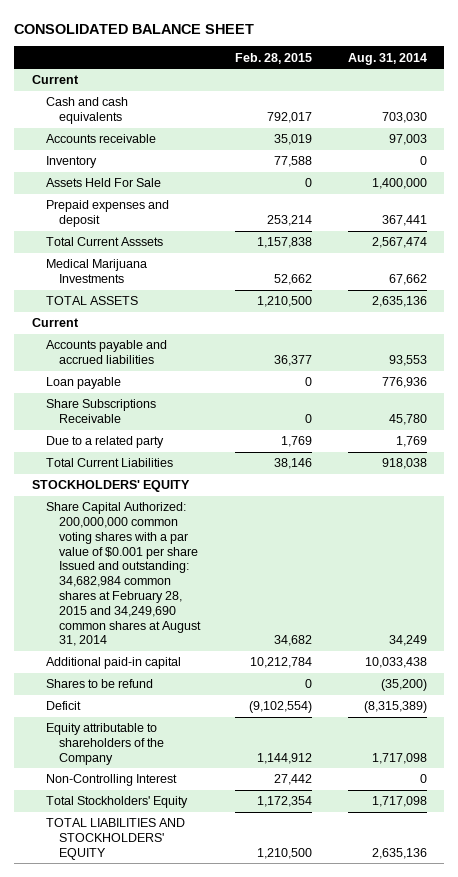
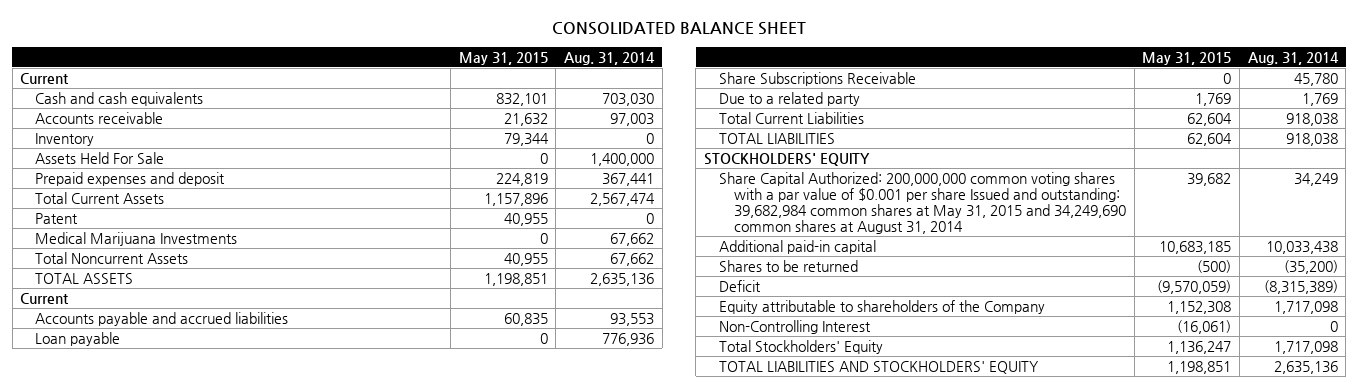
- | Feb. 28, 2015 | Aug. 31, 2014
+ | May 31, 2015 | Aug. 31, 2014
- Total Current Asssets | 1,157,838 | 2,567,474
+ Total Current Assets | 1,157,896 | 2,567,474
+ Patent | 40,955 | 0
+ Total Noncurrent Assets | 40,955 | 67,662
+ TOTAL LIABILITIES | 62,604 | 918,038
- Share Capital Authorized: 200,000,000 common voting shares with a par value of $0.001 per share Issued and outstanding: 34,682,984 common shares at February 28, 2015 and 34,249,690 common shares at August 31, 2014 | 34,682 | 34,249
+ Share Capital Authorized: 200,000,000 common voting shares with a par value of $0.001 per share Issued and outstanding: 39,682,984 common shares at May 31, 2015 and 34,249,690 common shares at August 31, 2014 | 39,682 | 34,249
- Shares to be refund | 0 | (35,200)
+ Shares to be returned | (500) | (35,200)

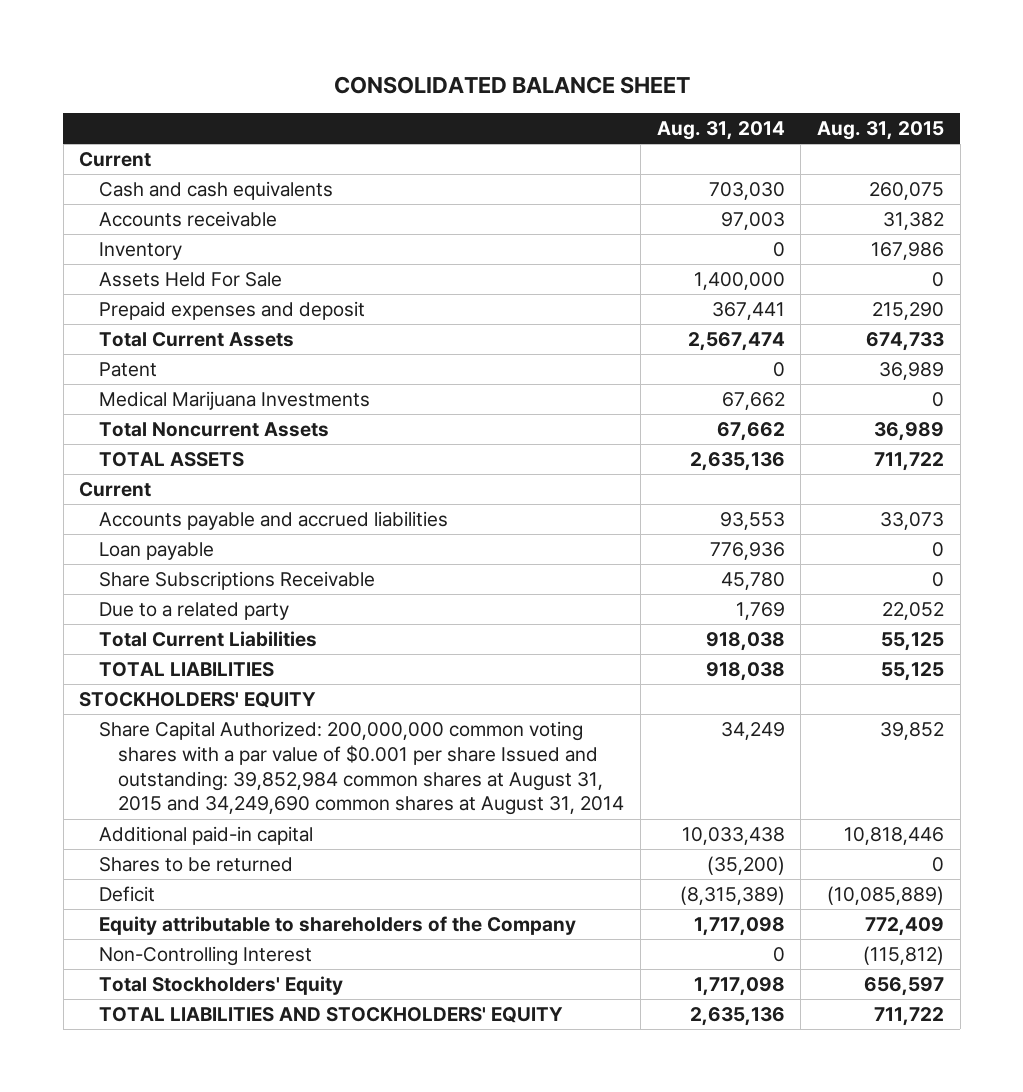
- | May 31, 2015 | Aug. 31, 2014
+ | Aug. 31, 2014 | Aug. 31, 2015
- Share Capital Authorized: 200,000,000 common voting shares with a par value of $0.001 per share Issued and outstanding: 39,682,984 common shares at May 31, 2015 and 34,249,690 common shares at August 31, 2014 | 39,682 | 34,249
+ Share Capital Authorized: 200,000,000 common voting shares with a par value of $0.001 per share Issued and outstanding: 39,852,984 common shares at August 31, 2015 and 34,249,690 common shares at August 31, 2014 | 34,249 | 39,852

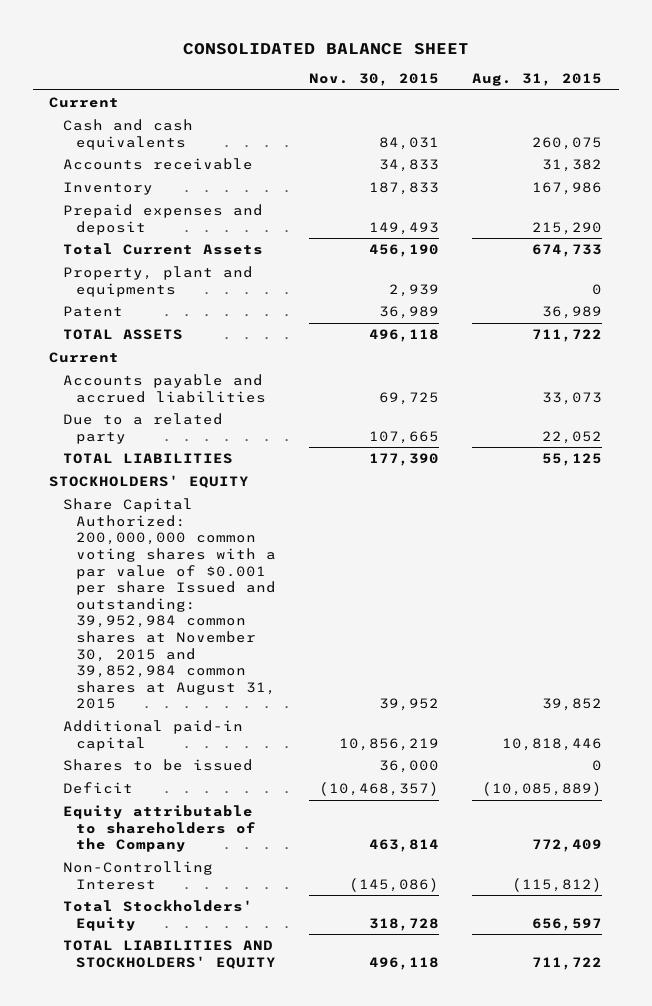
- | Aug. 31, 2014 | Aug. 31, 2015
+ | Nov. 30, 2015 | Aug. 31, 2015
- Assets Held For Sale | 1,400,000 | 0
+ Property, plant and equipments | 2,939 | 0
- Medical Marijuana Investments | 67,662 | 0
- Total Noncurrent Assets | 67,662 | 36,989
- Loan payable | 776,936 | 0
- Share Subscriptions Receivable | 45,780 | 0
- Total Current Liabilities | 918,038 | 55,125
- Share Capital Authorized: 200,000,000 common voting shares with a par value of $0.001 per share Issued and outstanding: 39,852,984 common shares at August 31, 2015 and 34,249,690 common shares at August 31, 2014 | 34,249 | 39,852
+ Share Capital Authorized: 200,000,000 common voting shares with a par value of $0.001 per share Issued and outstanding: 39,952,984 common shares at November 30, 2015 and 39,852,984 common shares at August 31, 2015 | 39,952 | 39,852
- Shares to be returned | (35,200) | 0
+ Shares to be issued | 36,000 | 0

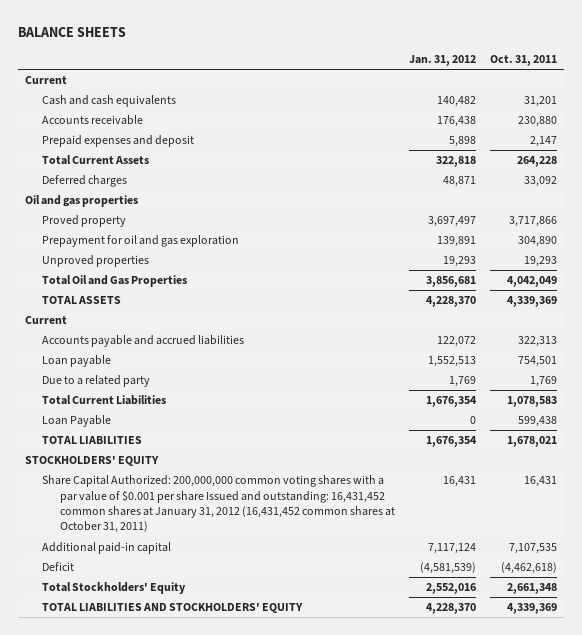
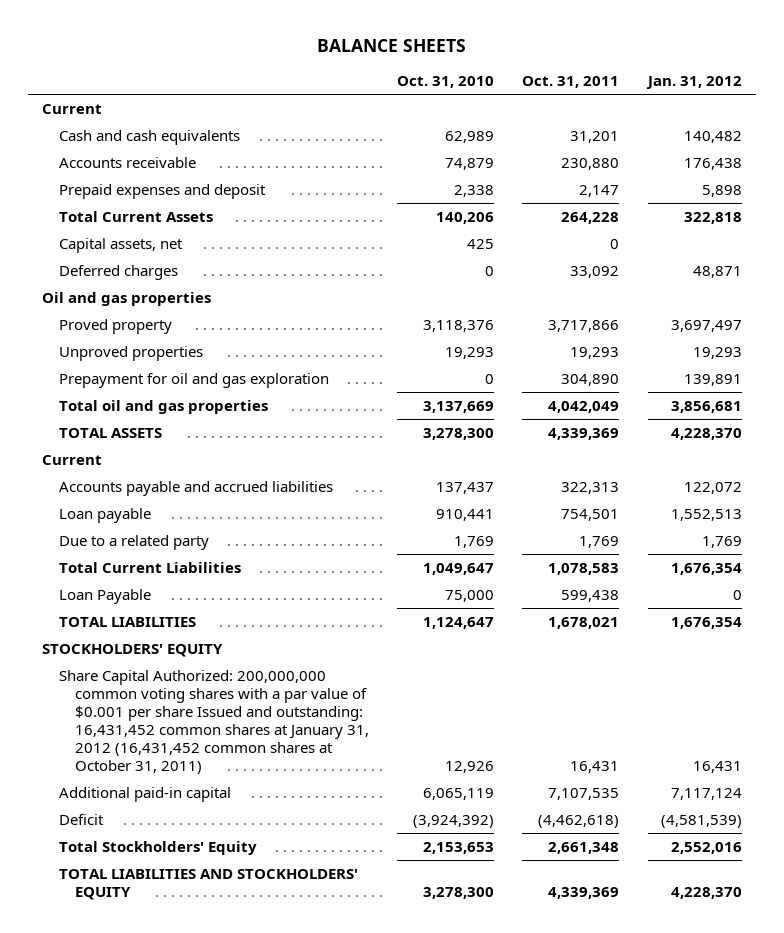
- | Jan. 31, 2012 | Oct. 31, 2011
+ | Oct. 31, 2010 | Oct. 31, 2011 | Jan. 31, 2012
+ Capital assets, net | 425 | 0 |
- Total Oil and Gas Properties | 3,856,681 | 4,042,049
moved down: Prepayment for oil and gas exploration | 0 | 304,890 | 139,891
+ Total oil and gas properties | 3,137,669 | 4,042,049 | 3,856,681

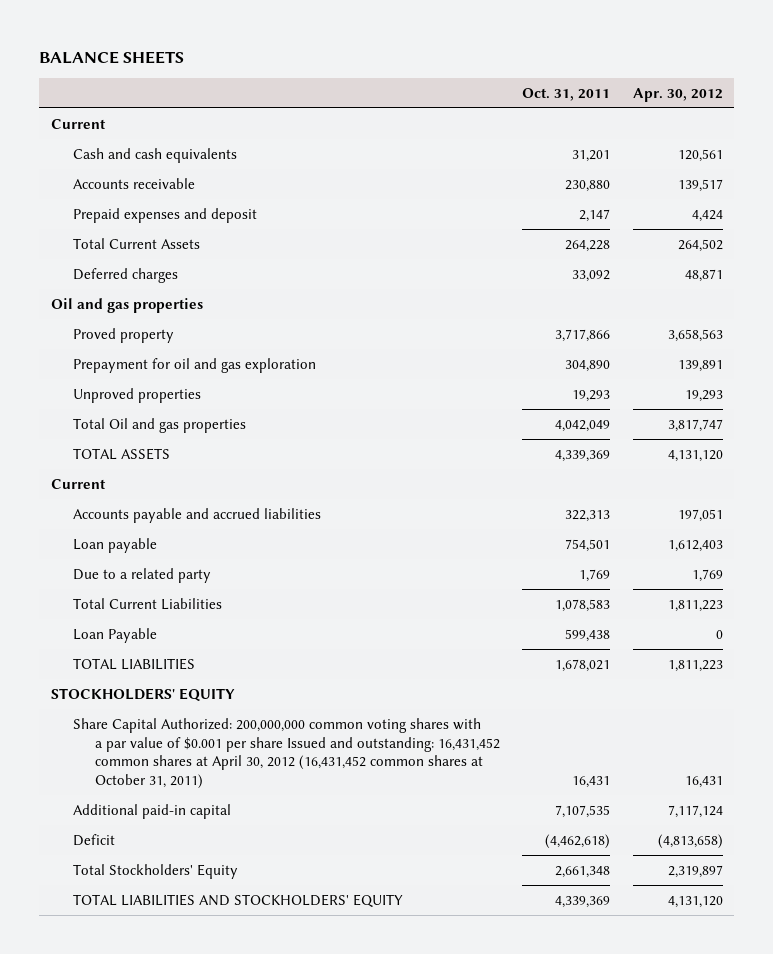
- | Oct. 31, 2010 | Oct. 31, 2011 | Jan. 31, 2012
+ | Oct. 31, 2011 | Apr. 30, 2012
- Capital assets, net | 425 | 0 |
- Total oil and gas properties | 3,137,669 | 4,042,049 | 3,856,681
moved down: Unproved properties | 19,293 | 19,293
+ Total Oil and gas properties | 4,042,049 | 3,817,747
- Share Capital Authorized: 200,000,000 common voting shares with a par value of $0.001 per share Issued and outstanding: 16,431,452 common shares at January 31, 2012 (16,431,452 common shares at October 31, 2011) | 12,926 | 16,431 | 16,431
+ Share Capital Authorized: 200,000,000 common voting shares with a par value of $0.001 per share Issued and outstanding: 16,431,452 common shares at April 30, 2012 (16,431,452 common shares at October 31, 2011) | 16,431 | 16,431

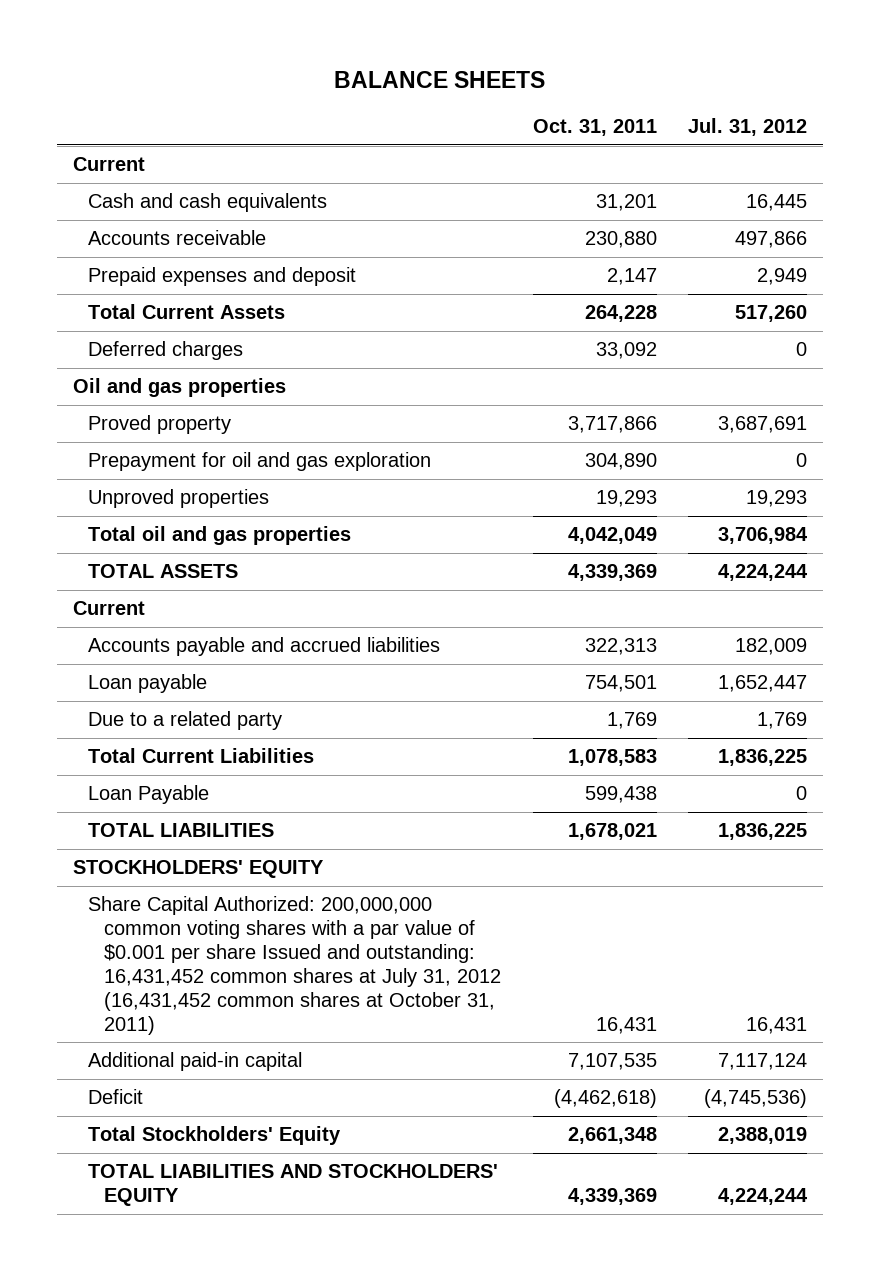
- | Oct. 31, 2011 | Apr. 30, 2012
+ | Oct. 31, 2011 | Jul. 31, 2012
- Total Oil and gas properties | 4,042,049 | 3,817,747
+ Total oil and gas properties | 4,042,049 | 3,706,984
- Share Capital Authorized: 200,000,000 common voting shares with a par value of $0.001 per share Issued and outstanding: 16,431,452 common shares at April 30, 2012 (16,431,452 common shares at October 31, 2011) | 16,431 | 16,431
+ Share Capital Authorized: 200,000,000 common voting shares with a par value of $0.001 per share Issued and outstanding: 16,431,452 common shares at July 31, 2012 (16,431,452 common shares at October 31, 2011) | 16,431 | 16,431

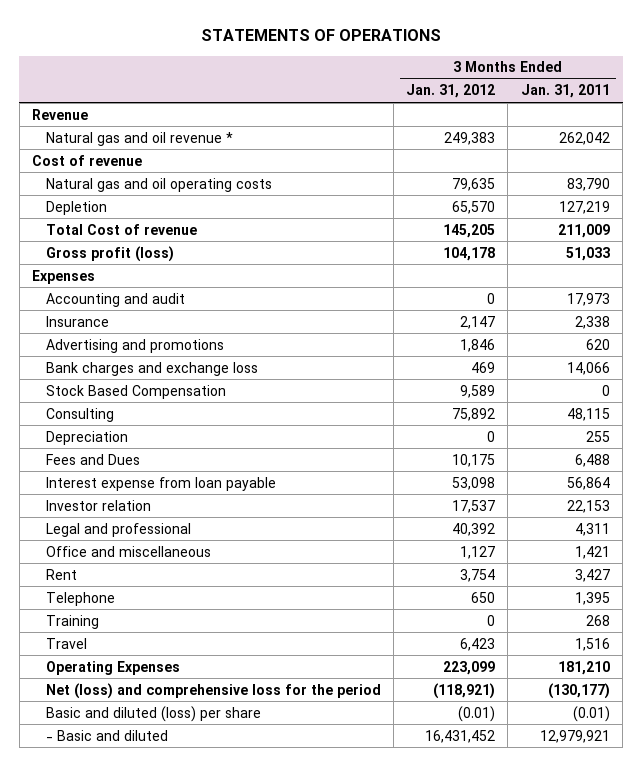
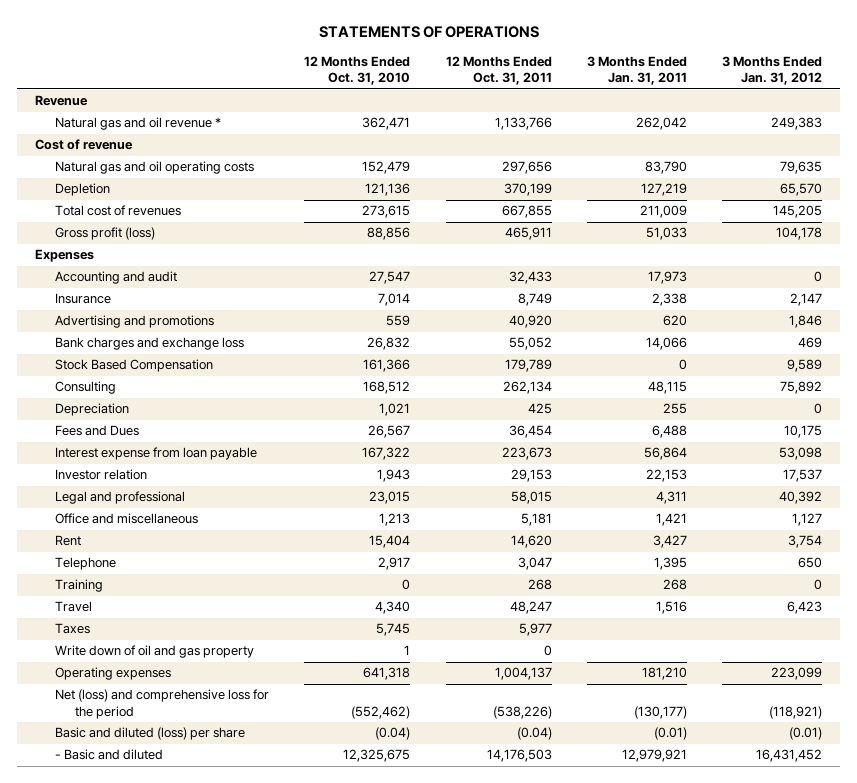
- | 3 Months Ended Jan. 31, 2012 | 3 Months Ended Jan. 31, 2011
+ | 12 Months Ended Oct. 31, 2010 | 12 Months Ended Oct. 31, 2011 | 3 Months Ended Jan. 31, 2011 | 3 Months Ended Jan. 31, 2012
- Total Cost of revenue | 145,205 | 211,009
+ Total cost of revenues | 273,615 | 667,855 | 211,009 | 145,205
- Operating Expenses | 223,099 | 181,210
+ Taxes | 5,745 | 5,977 | |
+ Write down of oil and gas property | 1 | 0 | |
+ Operating expenses | 641,318 | 1,004,137 | 181,210 | 223,099

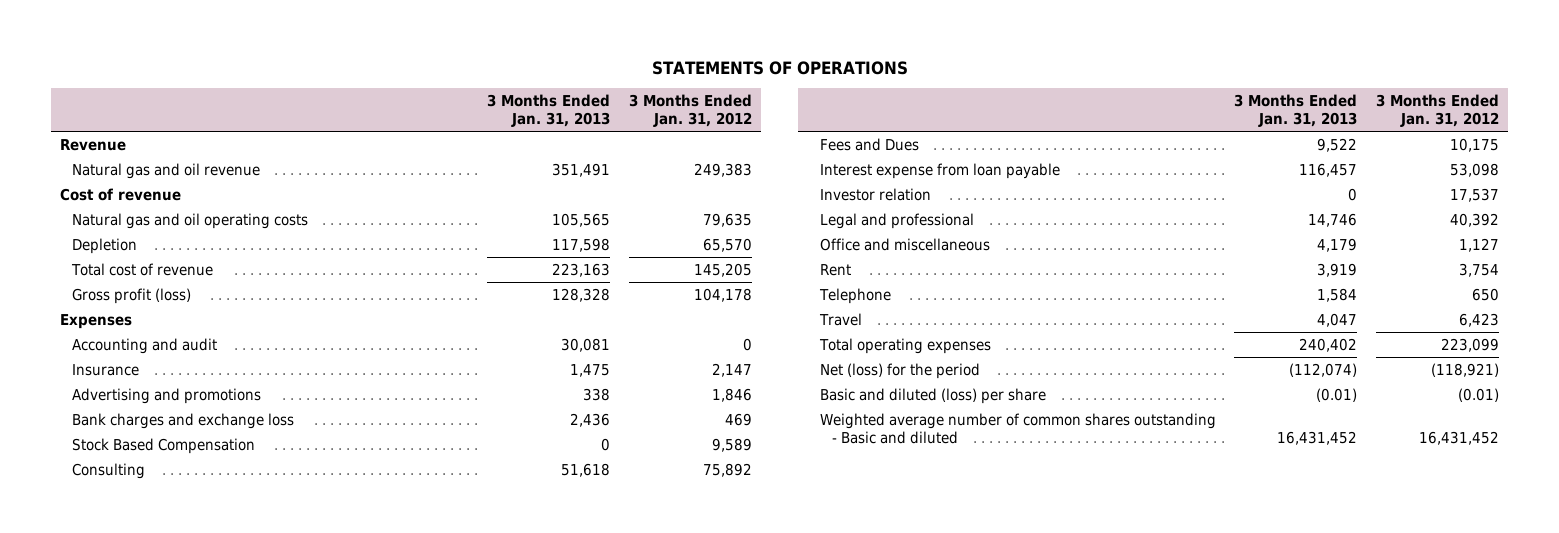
- | 12 Months Ended Oct. 31, 2010 | 12 Months Ended Oct. 31, 2011 | 3 Months Ended Jan. 31, 2011 | 3 Months Ended Jan. 31, 2012
+ | 3 Months Ended Jan. 31, 2013 | 3 Months Ended Jan. 31, 2012
- Natural gas and oil revenue * | 362,471 | 1,133,766 | 262,042 | 249,383
+ Natural gas and oil revenue | 351,491 | 249,383
- Total cost of revenues | 273,615 | 667,855 | 211,009 | 145,205
+ Total cost of revenue | 223,163 | 145,205
- Depreciation | 1,021 | 425 | 255 | 0
- Training | 0 | 268 | 268 | 0
- Taxes | 5,745 | 5,977 | |
- Write down of oil and gas property | 1 | 0 | |
- Operating expenses | 641,318 | 1,004,137 | 181,210 | 223,099
- Net (loss) and comprehensive loss for the period | (552,462) | (538,226) | (130,177) | (118,921)
+ Total operating expenses | 240,402 | 223,099
+ Net (loss) for the period | (112,074) | (118,921)
- - Basic and diluted | 12,325,675 | 14,176,503 | 12,979,921 | 16,431,452
+ Weighted average number of common shares outstanding - Basic and diluted | 16,431,452 | 16,431,452

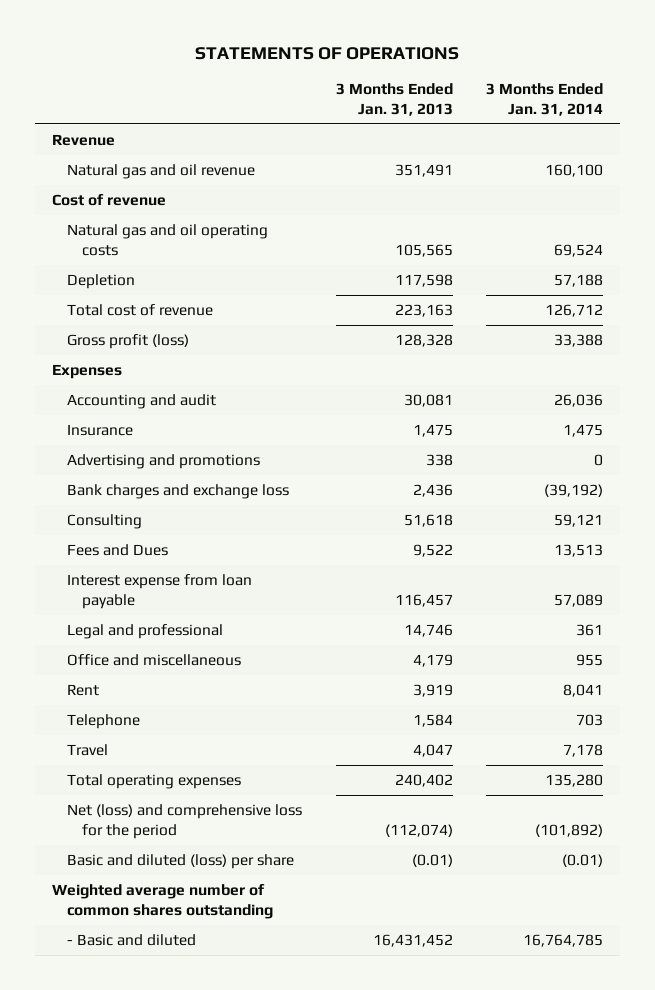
- | 3 Months Ended Jan. 31, 2013 | 3 Months Ended Jan. 31, 2012
+ | 3 Months Ended Jan. 31, 2013 | 3 Months Ended Jan. 31, 2014
- Stock Based Compensation | 0 | 9,589
- Investor relation | 0 | 17,537
- Net (loss) for the period | (112,074) | (118,921)
+ Net (loss) and comprehensive loss for the period | (112,074) | (101,892)
- Weighted average number of common shares outstanding - Basic and diluted | 16,431,452 | 16,431,452
+ Weighted average number of common shares outstanding
+ - Basic and diluted | 16,431,452 | 16,764,785

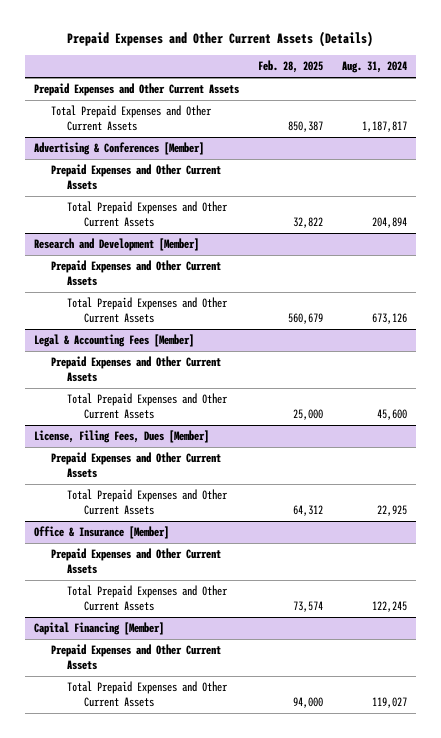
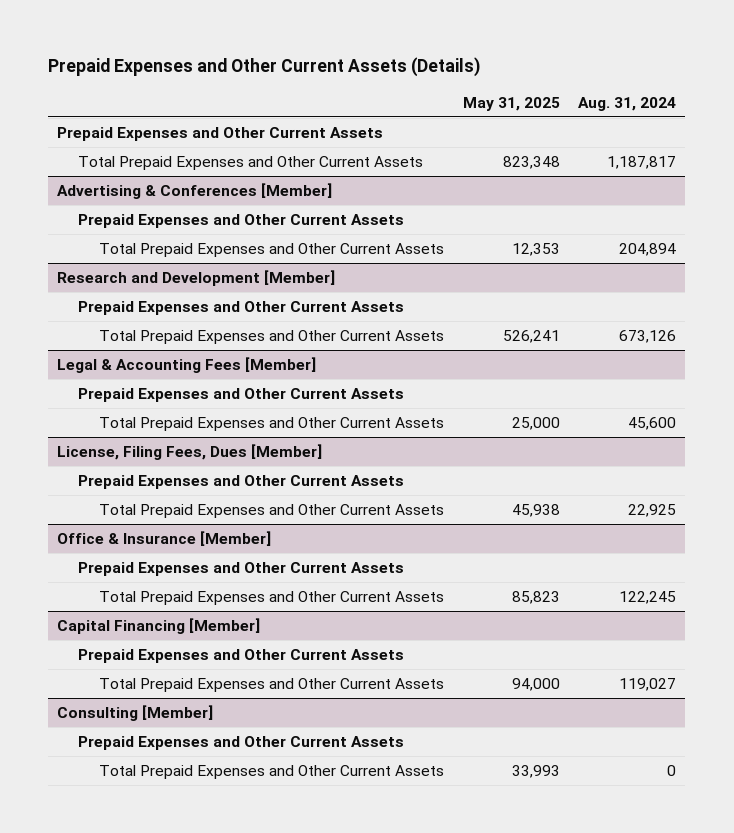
- | Feb. 28, 2025 | Aug. 31, 2024
+ | May 31, 2025 | Aug. 31, 2024
+ Consulting [Member]
+ Prepaid Expenses and Other Current Assets
+ Total Prepaid Expenses and Other Current Assets | 33,993 | 0

